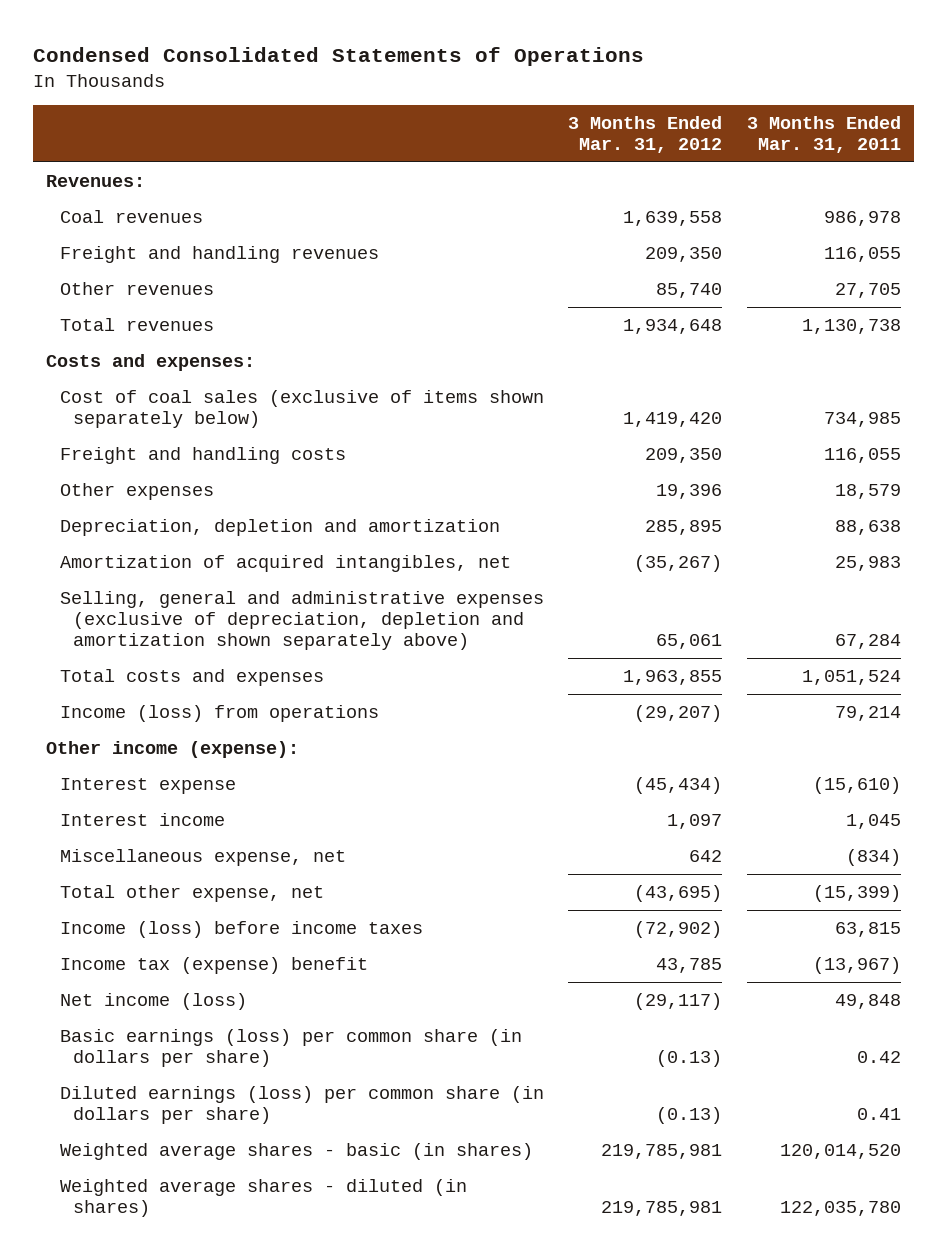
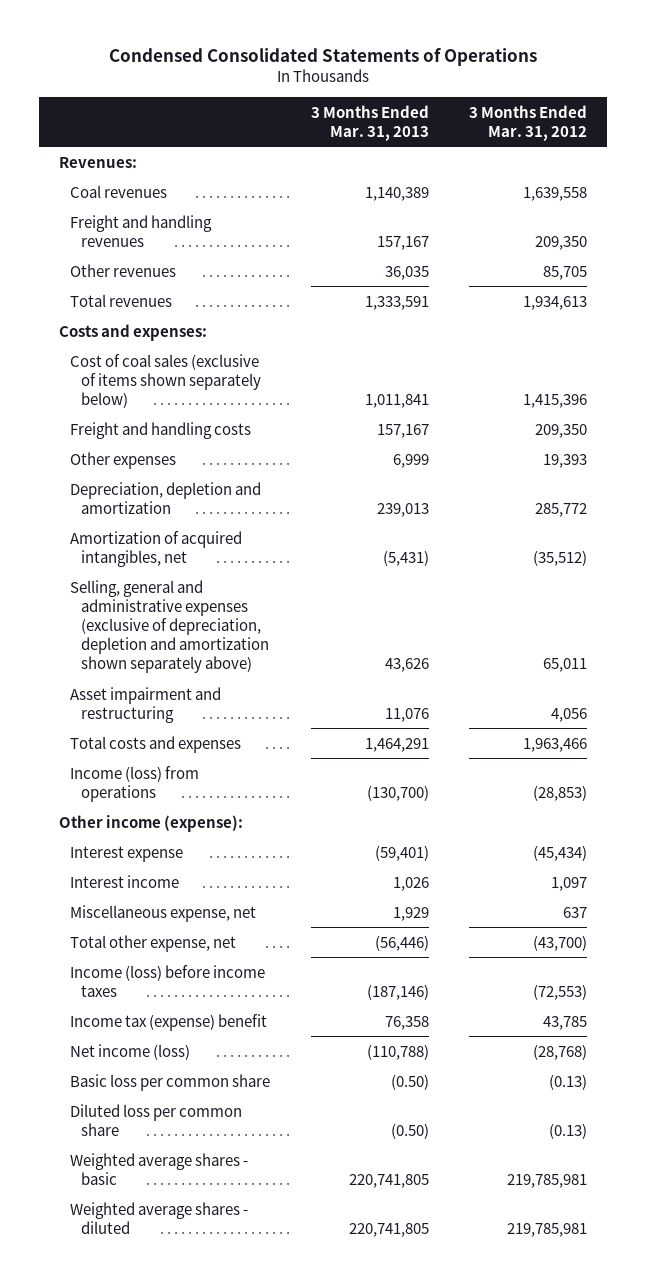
- | 3 Months Ended Mar. 31, 2012 | 3 Months Ended Mar. 31, 2011
+ | 3 Months Ended Mar. 31, 2013 | 3 Months Ended Mar. 31, 2012
- Other revenues | 85,740 | 27,705
- Total revenues | 1,934,648 | 1,130,738
+ Other revenues | 36,035 | 85,705
+ Total revenues | 1,333,591 | 1,934,613
- Cost of coal sales (exclusive of items shown separately below) | 1,419,420 | 734,985
+ Cost of coal sales (exclusive of items shown separately below) | 1,011,841 | 1,415,396
- Other expenses | 19,396 | 18,579
- Depreciation, depletion and amortization | 285,895 | 88,638
- Amortization of acquired intangibles, net | (35,267) | 25,983
- Selling, general and administrative expenses (exclusive of depreciation, depletion and amortization shown separately above) | 65,061 | 67,284
- Total costs and expenses | 1,963,855 | 1,051,524
- Income (loss) from operations | (29,207) | 79,214
+ Other expenses | 6,999 | 19,393
+ Depreciation, depletion and amortization | 239,013 | 285,772
+ Amortization of acquired intangibles, net | (5,431) | (35,512)
+ Selling, general and administrative expenses (exclusive of depreciation, depletion and amortization shown separately above) | 43,626 | 65,011
+ Asset impairment and restructuring | 11,076 | 4,056
+ Total costs and expenses | 1,464,291 | 1,963,466
+ Income (loss) from operations | (130,700) | (28,853)
- Miscellaneous expense, net | 642 | (834)
- Total other expense, net | (43,695) | (15,399)
- Income (loss) before income taxes | (72,902) | 63,815
+ Miscellaneous expense, net | 1,929 | 637
+ Total other expense, net | (56,446) | (43,700)
+ Income (loss) before income taxes | (187,146) | (72,553)
- Net income (loss) | (29,117) | 49,848
- Basic earnings (loss) per common share (in dollars per share) | (0.13) | 0.42
- Diluted earnings (loss) per common share (in dollars per share) | (0.13) | 0.41
- Weighted average shares - basic (in shares) | 219,785,981 | 120,014,520
- Weighted average shares - diluted (in shares) | 219,785,981 | 122,035,780
+ Net income (loss) | (110,788) | (28,768)
+ Basic loss per common share | (0.50) | (0.13)
+ Diluted loss per common share | (0.50) | (0.13)
+ Weighted average shares - basic | 220,741,805 | 219,785,981
+ Weighted average shares - diluted | 220,741,805 | 219,785,981

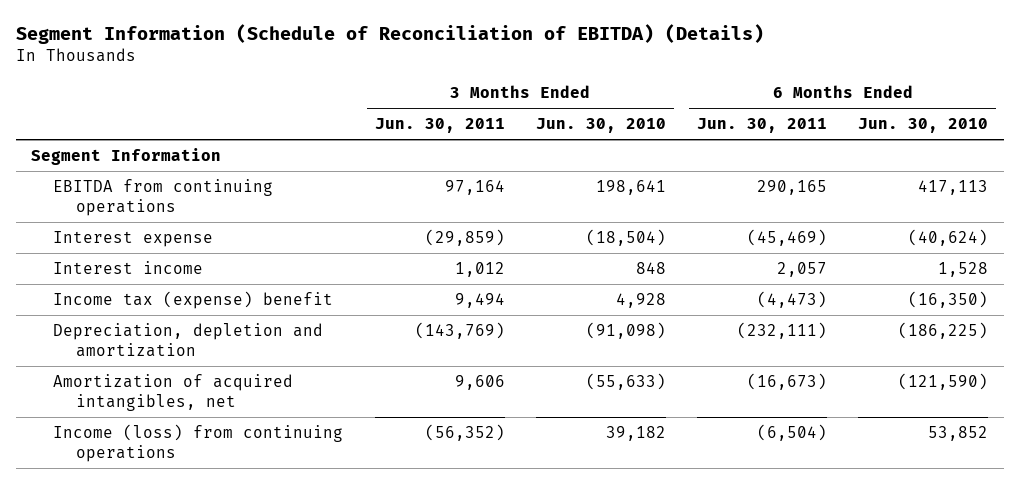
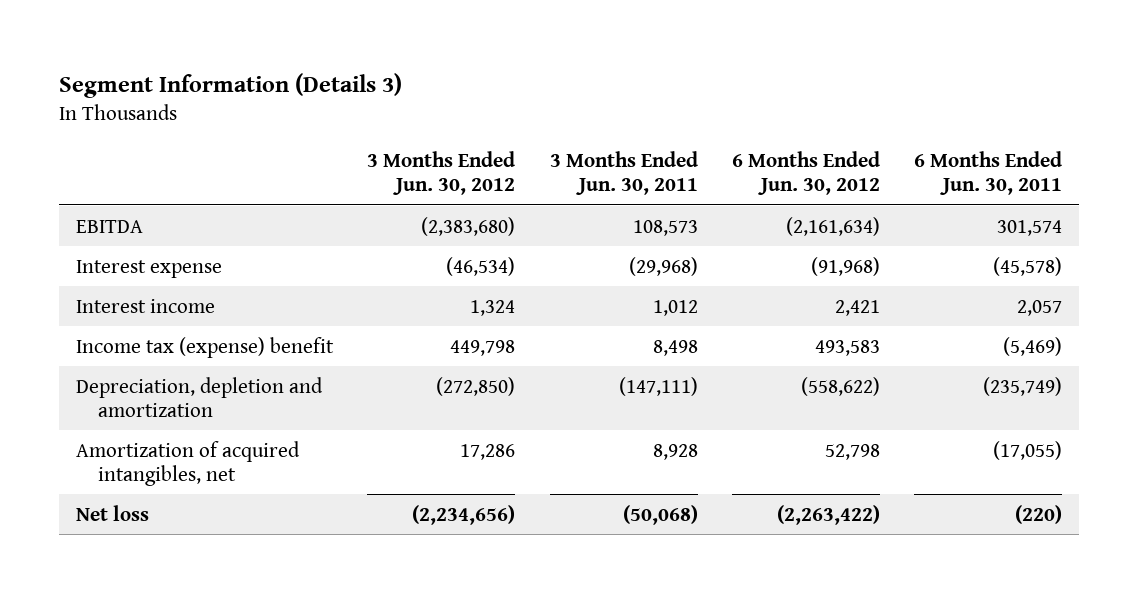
- Segment Information (Schedule of Reconciliation of EBITDA) (Details)
+ Segment Information (Details 3)
- | 3 Months Ended Jun. 30, 2011 | 3 Months Ended Jun. 30, 2010 | 6 Months Ended Jun. 30, 2011 | 6 Months Ended Jun. 30, 2010
+ | 3 Months Ended Jun. 30, 2012 | 3 Months Ended Jun. 30, 2011 | 6 Months Ended Jun. 30, 2012 | 6 Months Ended Jun. 30, 2011
- Segment Information
- EBITDA from continuing operations | 97,164 | 198,641 | 290,165 | 417,113
- Interest expense | (29,859) | (18,504) | (45,469) | (40,624)
+ EBITDA | (2,383,680) | 108,573 | (2,161,634) | 301,574
+ Interest expense | (46,534) | (29,968) | (91,968) | (45,578)
- Income tax (expense) benefit | 9,494 | 4,928 | (4,473) | (16,350)
- Depreciation, depletion and amortization | (143,769) | (91,098) | (232,111) | (186,225)
- Amortization of acquired intangibles, net | 9,606 | (55,633) | (16,673) | (121,590)
- Income (loss) from continuing operations | (56,352) | 39,182 | (6,504) | 53,852
+ Income tax (expense) benefit | 449,798 | 8,498 | 493,583 | (5,469)
+ Depreciation, depletion and amortization | (272,850) | (147,111) | (558,622) | (235,749)
+ Amortization of acquired intangibles, net | 17,286 | 8,928 | 52,798 | (17,055)
+ Net loss | (2,234,656) | (50,068) | (2,263,422) | (220)

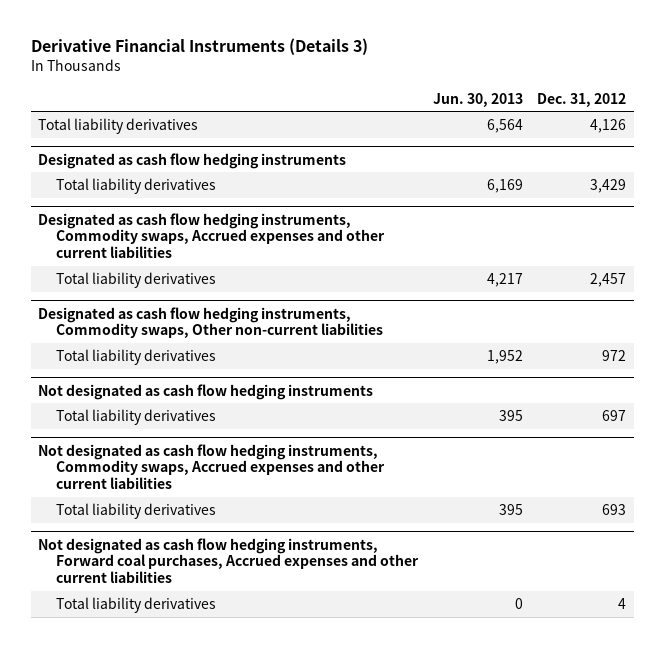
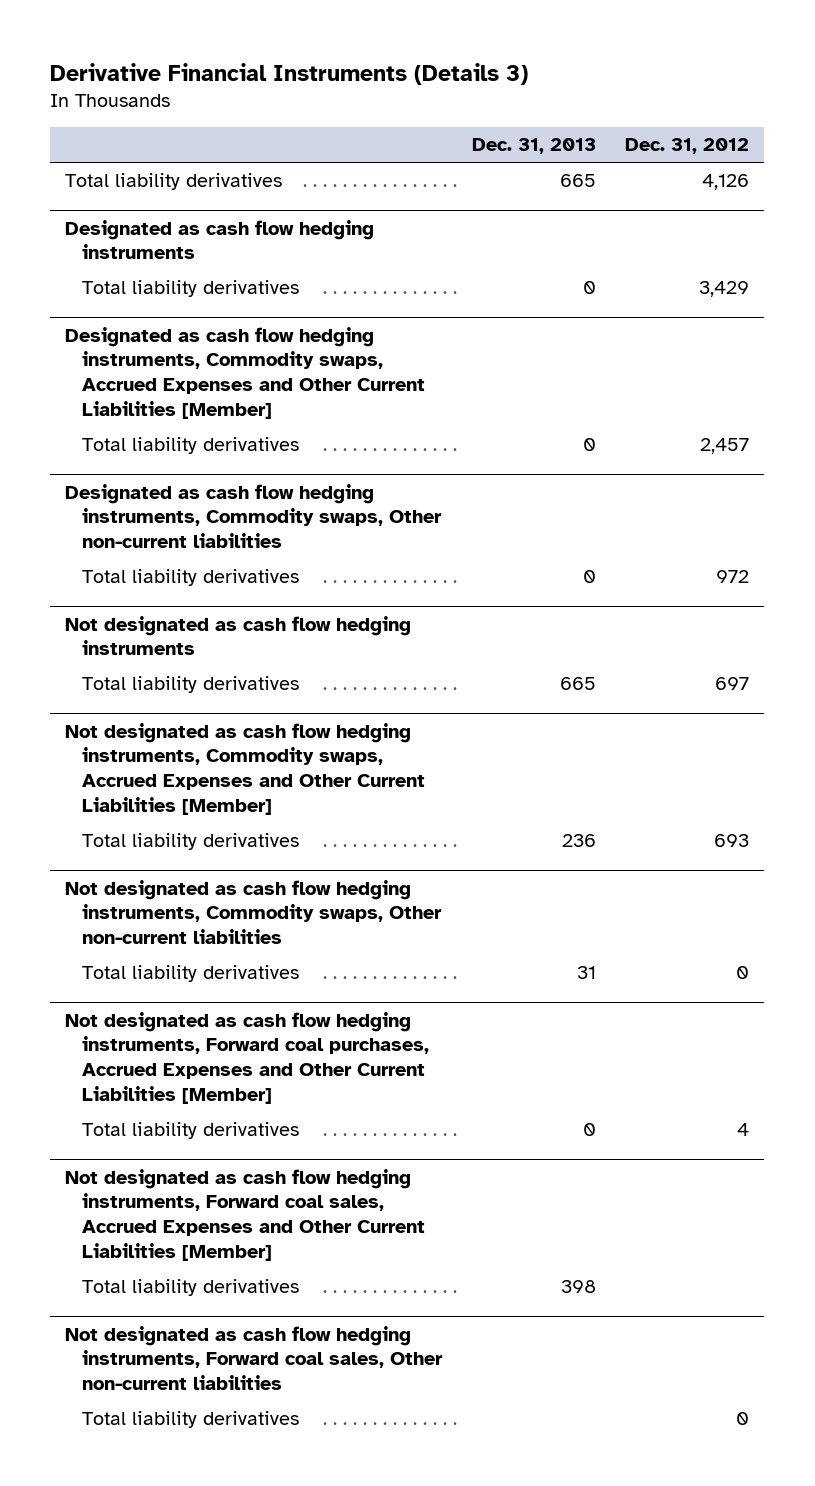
- | Jun. 30, 2013 | Dec. 31, 2012
+ | Dec. 31, 2013 | Dec. 31, 2012
- Designated as cash flow hedging instruments, Commodity swaps, Accrued expenses and other current liabilities
+ Designated as cash flow hedging instruments, Commodity swaps, Accrued Expenses and Other Current Liabilities [Member]
- Not designated as cash flow hedging instruments, Commodity swaps, Accrued expenses and other current liabilities
+ Not designated as cash flow hedging instruments, Commodity swaps, Accrued Expenses and Other Current Liabilities [Member]
- Not designated as cash flow hedging instruments, Forward coal purchases, Accrued expenses and other current liabilities
+ Not designated as cash flow hedging instruments, Commodity swaps, Other non-current liabilities
+ Total liability derivatives | 31 | 0
+ Not designated as cash flow hedging instruments, Forward coal purchases, Accrued Expenses and Other Current Liabilities [Member]
+ Not designated as cash flow hedging instruments, Forward coal sales, Accrued Expenses and Other Current Liabilities [Member]
+ Total liability derivatives | 398 |
+ Not designated as cash flow hedging instruments, Forward coal sales, Other non-current liabilities
+ Total liability derivatives | | 0

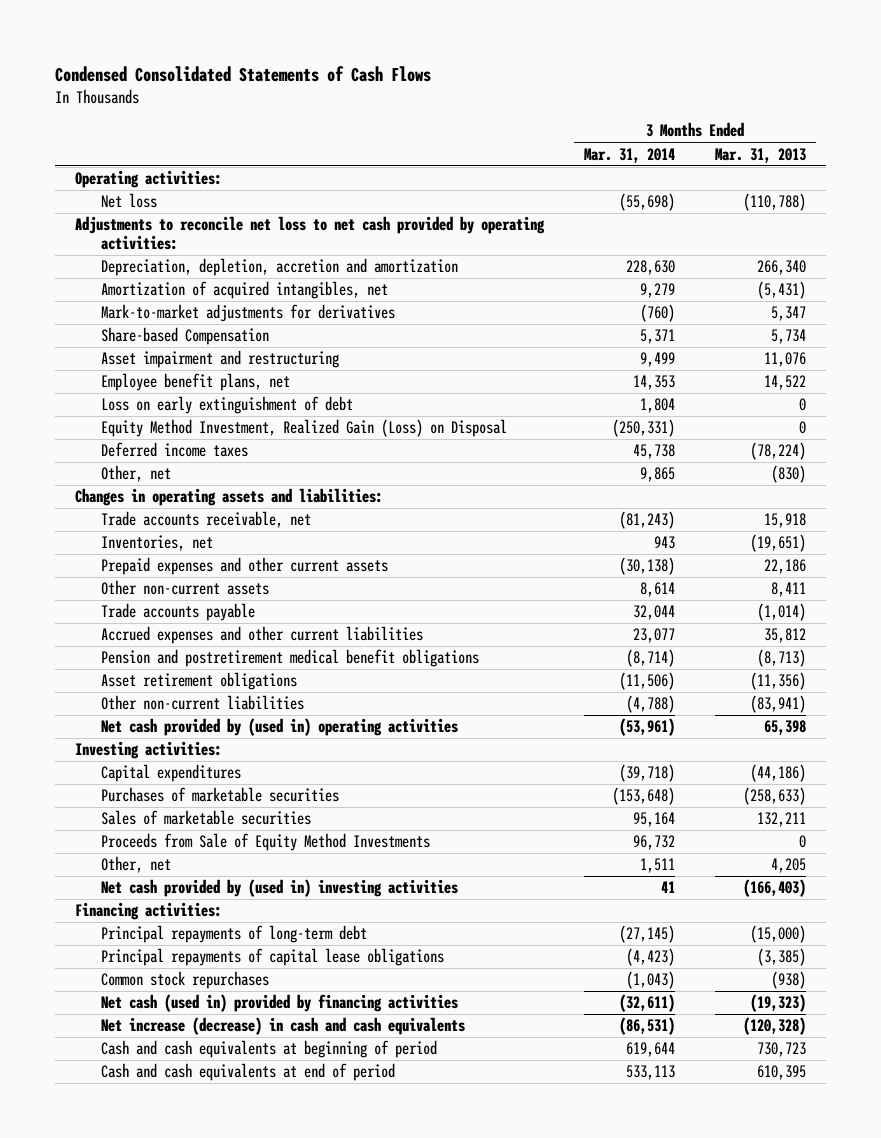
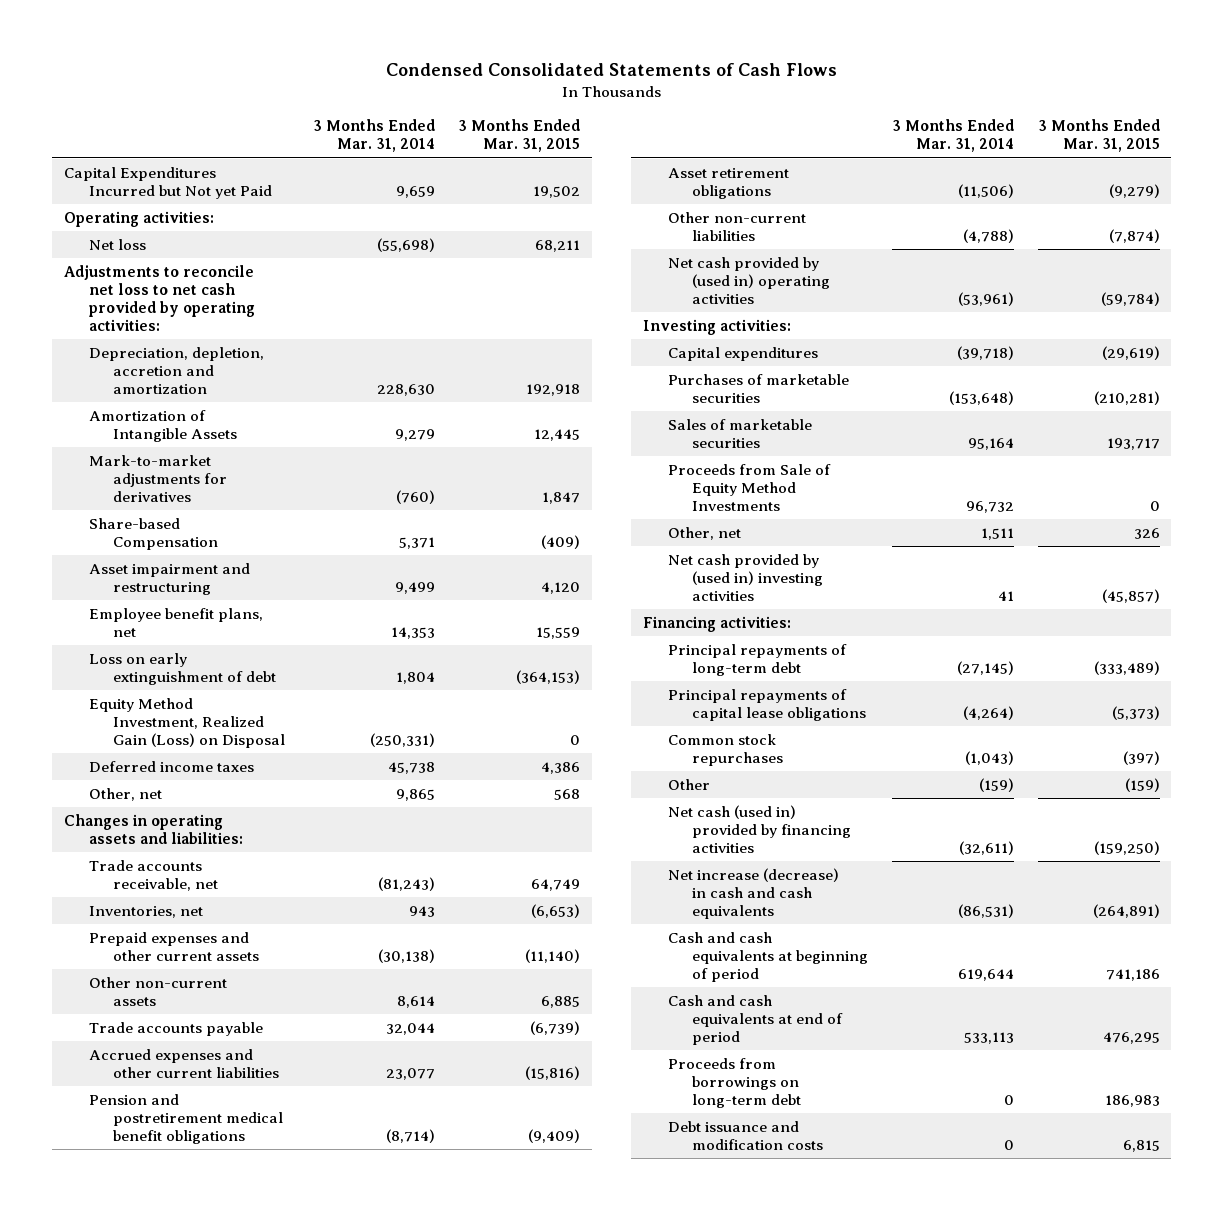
- | 3 Months Ended Mar. 31, 2014 | 3 Months Ended Mar. 31, 2013
+ | 3 Months Ended Mar. 31, 2014 | 3 Months Ended Mar. 31, 2015
+ Capital Expenditures Incurred but Not yet Paid | 9,659 | 19,502
- Amortization of acquired intangibles, net | 9,279 | (5,431)
+ Amortization of Intangible Assets | 9,279 | 12,445
- Principal repayments of capital lease obligations | (4,423) | (3,385)
+ Principal repayments of capital lease obligations | (4,264) | (5,373)
+ Other | (159) | (159)
+ Proceeds from borrowings on long-term debt | 0 | 186,983
+ Debt issuance and modification costs | 0 | 6,815

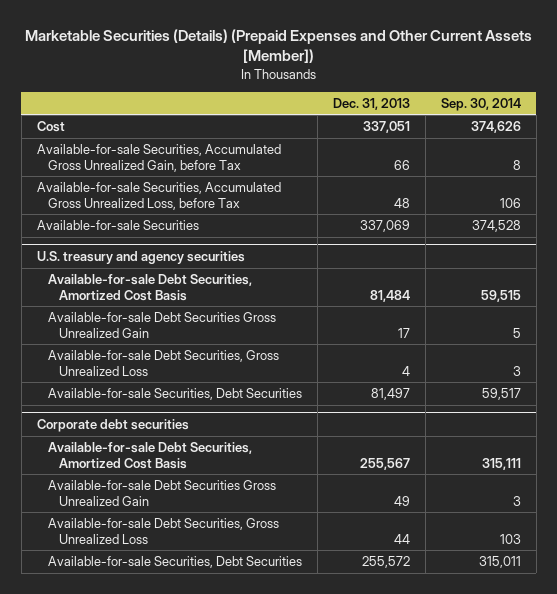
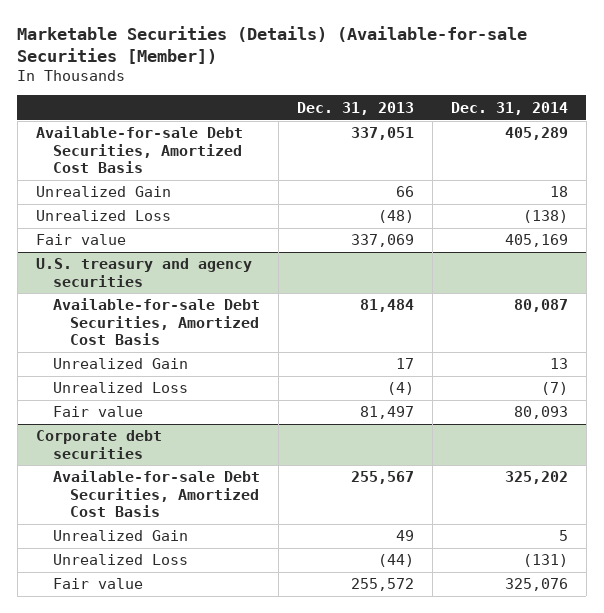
- Marketable Securities (Details) (Prepaid Expenses and Other Current Assets [Member])
+ Marketable Securities (Details) (Available-for-sale Securities [Member])
- | Dec. 31, 2013 | Sep. 30, 2014
+ | Dec. 31, 2013 | Dec. 31, 2014
- Cost | 337,051 | 374,626
- Available-for-sale Securities, Accumulated Gross Unrealized Gain, before Tax | 66 | 8
- Available-for-sale Securities, Accumulated Gross Unrealized Loss, before Tax | 48 | 106
- Available-for-sale Securities | 337,069 | 374,528
+ Available-for-sale Debt Securities, Amortized Cost Basis | 337,051 | 405,289
+ Unrealized Gain | 66 | 18
+ Unrealized Loss | (48) | (138)
+ Fair value | 337,069 | 405,169
@ U.S. treasury and agency securities
- Available-for-sale Debt Securities Gross Unrealized Gain | 17 | 5
- Available-for-sale Debt Securities, Gross Unrealized Loss | 4 | 3
- Available-for-sale Securities, Debt Securities | 81,497 | 59,517
+ Unrealized Gain | 17 | 13
+ Unrealized Loss | (4) | (7)
+ Fair value | 81,497 | 80,093
@ Corporate debt securities
- Available-for-sale Debt Securities Gross Unrealized Gain | 49 | 3
- Available-for-sale Debt Securities, Gross Unrealized Loss | 44 | 103
- Available-for-sale Securities, Debt Securities | 255,572 | 315,011
+ Unrealized Gain | 49 | 5
+ Unrealized Loss | (44) | (131)
+ Fair value | 255,572 | 325,076

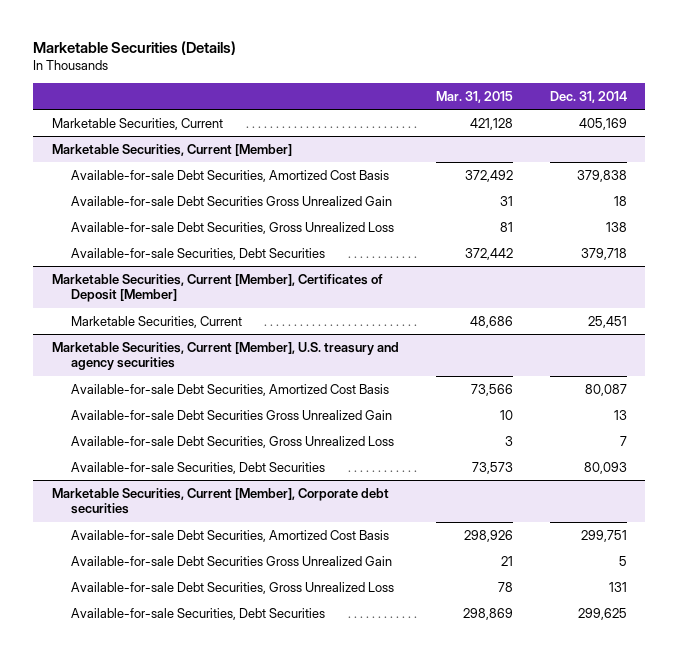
- Marketable Securities (Details) (Available-for-sale Securities [Member])
+ Marketable Securities (Details)
- | Dec. 31, 2013 | Dec. 31, 2014
+ | Mar. 31, 2015 | Dec. 31, 2014
- Available-for-sale Debt Securities, Amortized Cost Basis | 337,051 | 405,289
- Unrealized Gain | 66 | 18
- Unrealized Loss | (48) | (138)
- Fair value | 337,069 | 405,169
- U.S. treasury and agency securities
+ Marketable Securities, Current | 421,128 | 405,169
+ Marketable Securities, Current [Member]
+ Available-for-sale Debt Securities, Amortized Cost Basis | 372,492 | 379,838
+ Available-for-sale Debt Securities Gross Unrealized Gain | 31 | 18
+ Available-for-sale Debt Securities, Gross Unrealized Loss | 81 | 138
+ Available-for-sale Securities, Debt Securities | 372,442 | 379,718
+ Marketable Securities, Current [Member], Certificates of Deposit [Member]
+ Marketable Securities, Current | 48,686 | 25,451
+ Marketable Securities, Current [Member], U.S. treasury and agency securities
- Unrealized Gain | 17 | 13
- Unrealized Loss | (4) | (7)
- Fair value | 81,497 | 80,093
- Corporate debt securities
- Available-for-sale Debt Securities, Amortized Cost Basis | 255,567 | 325,202
- Unrealized Gain | 49 | 5
- Unrealized Loss | (44) | (131)
- Fair value | 255,572 | 325,076
+ Available-for-sale Debt Securities Gross Unrealized Gain | 10 | 13
+ Available-for-sale Debt Securities, Gross Unrealized Loss | 3 | 7
+ Available-for-sale Securities, Debt Securities | 73,573 | 80,093
+ Marketable Securities, Current [Member], Corporate debt securities
+ Available-for-sale Debt Securities, Amortized Cost Basis | 298,926 | 299,751
+ Available-for-sale Debt Securities Gross Unrealized Gain | 21 | 5
+ Available-for-sale Debt Securities, Gross Unrealized Loss | 78 | 131
+ Available-for-sale Securities, Debt Securities | 298,869 | 299,625

